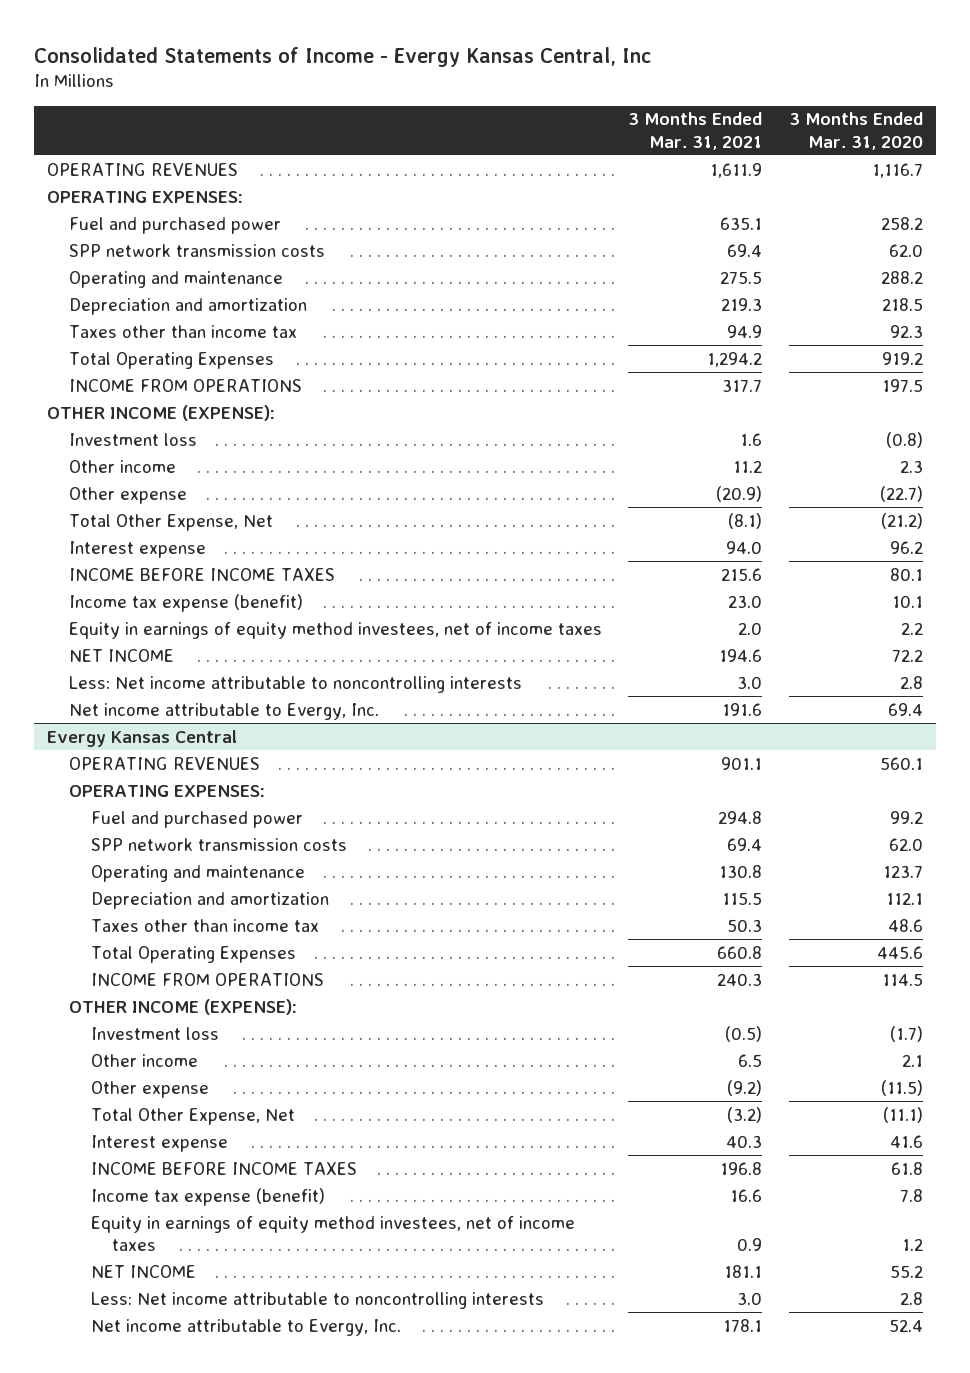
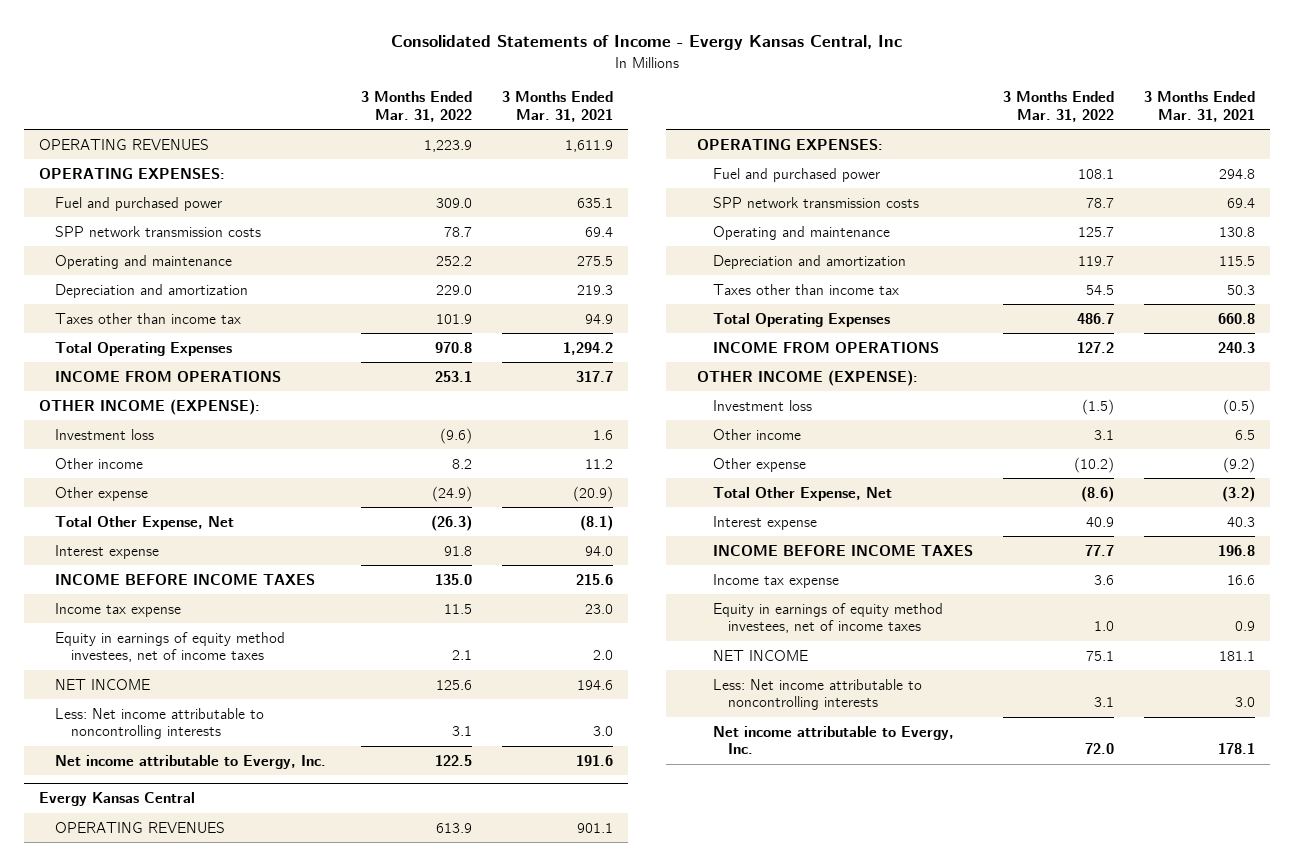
- | 3 Months Ended Mar. 31, 2021 | 3 Months Ended Mar. 31, 2020
+ | 3 Months Ended Mar. 31, 2022 | 3 Months Ended Mar. 31, 2021
- Income tax expense (benefit) | 23.0 | 10.1
+ Income tax expense | 11.5 | 23.0
@ Evergy Kansas Central
- Income tax expense (benefit) | 16.6 | 7.8
+ Income tax expense | 3.6 | 16.6

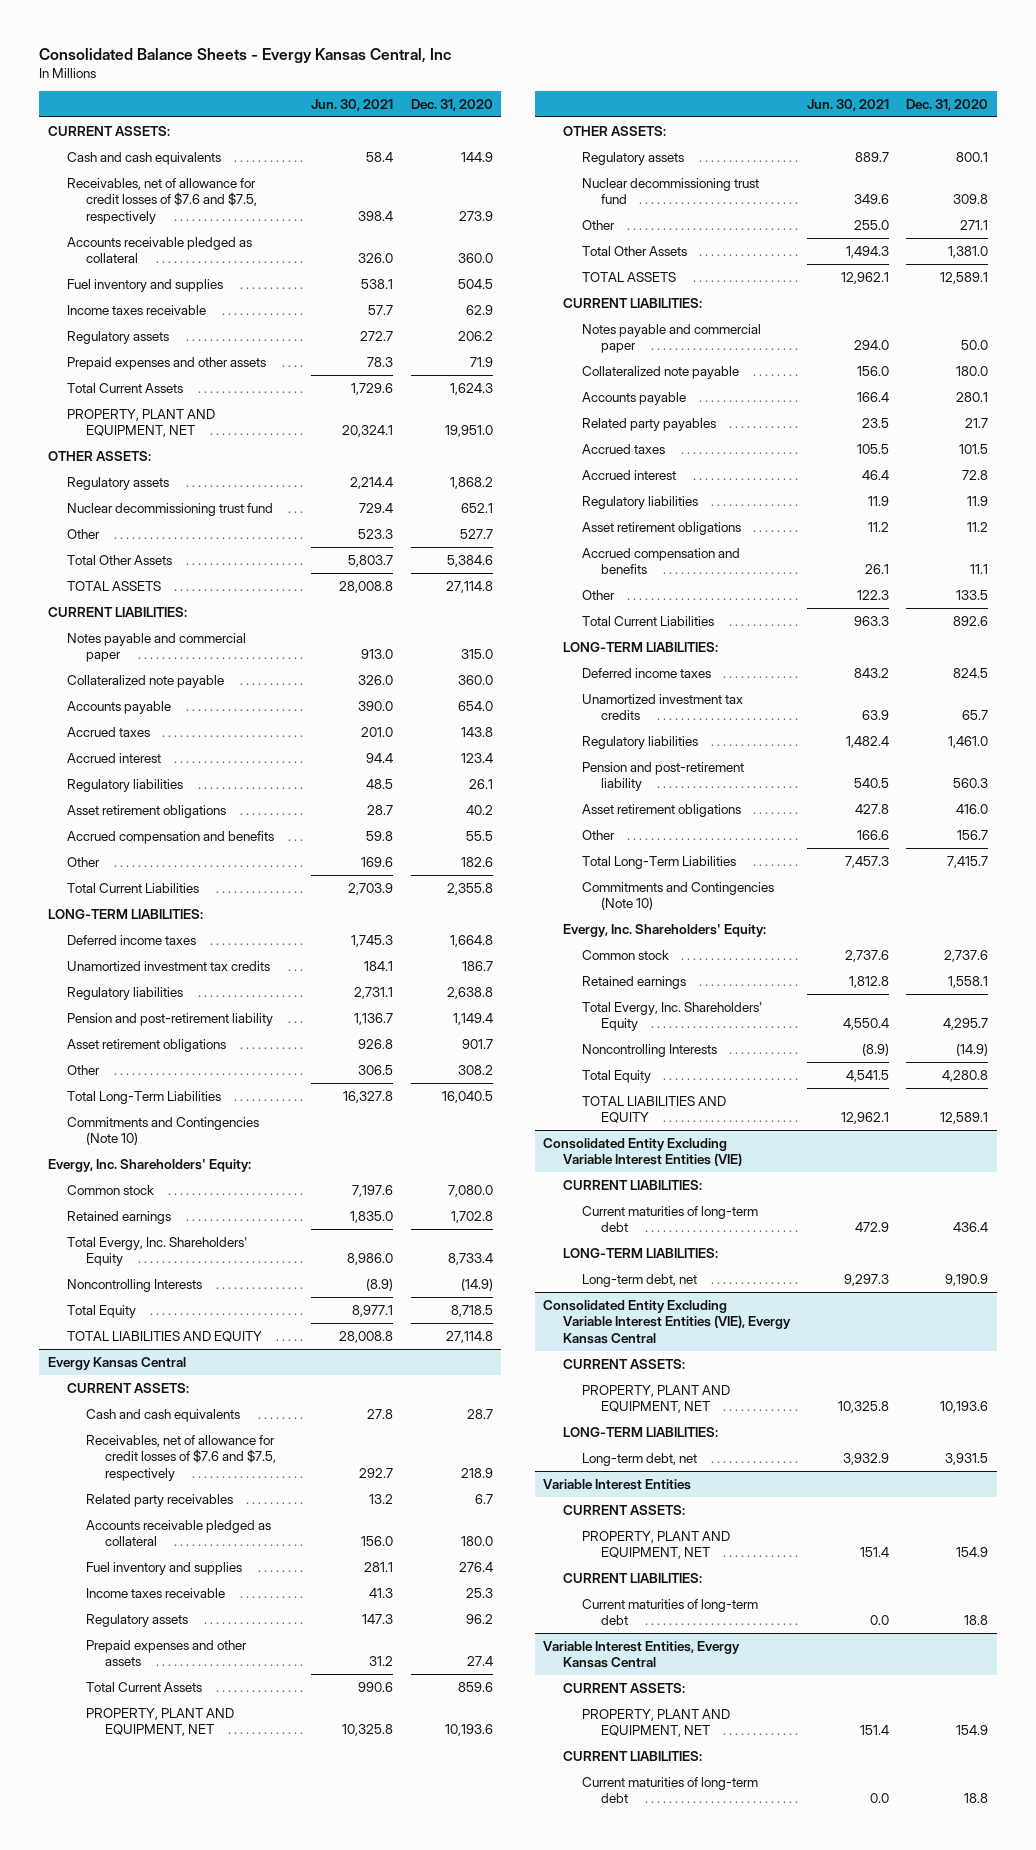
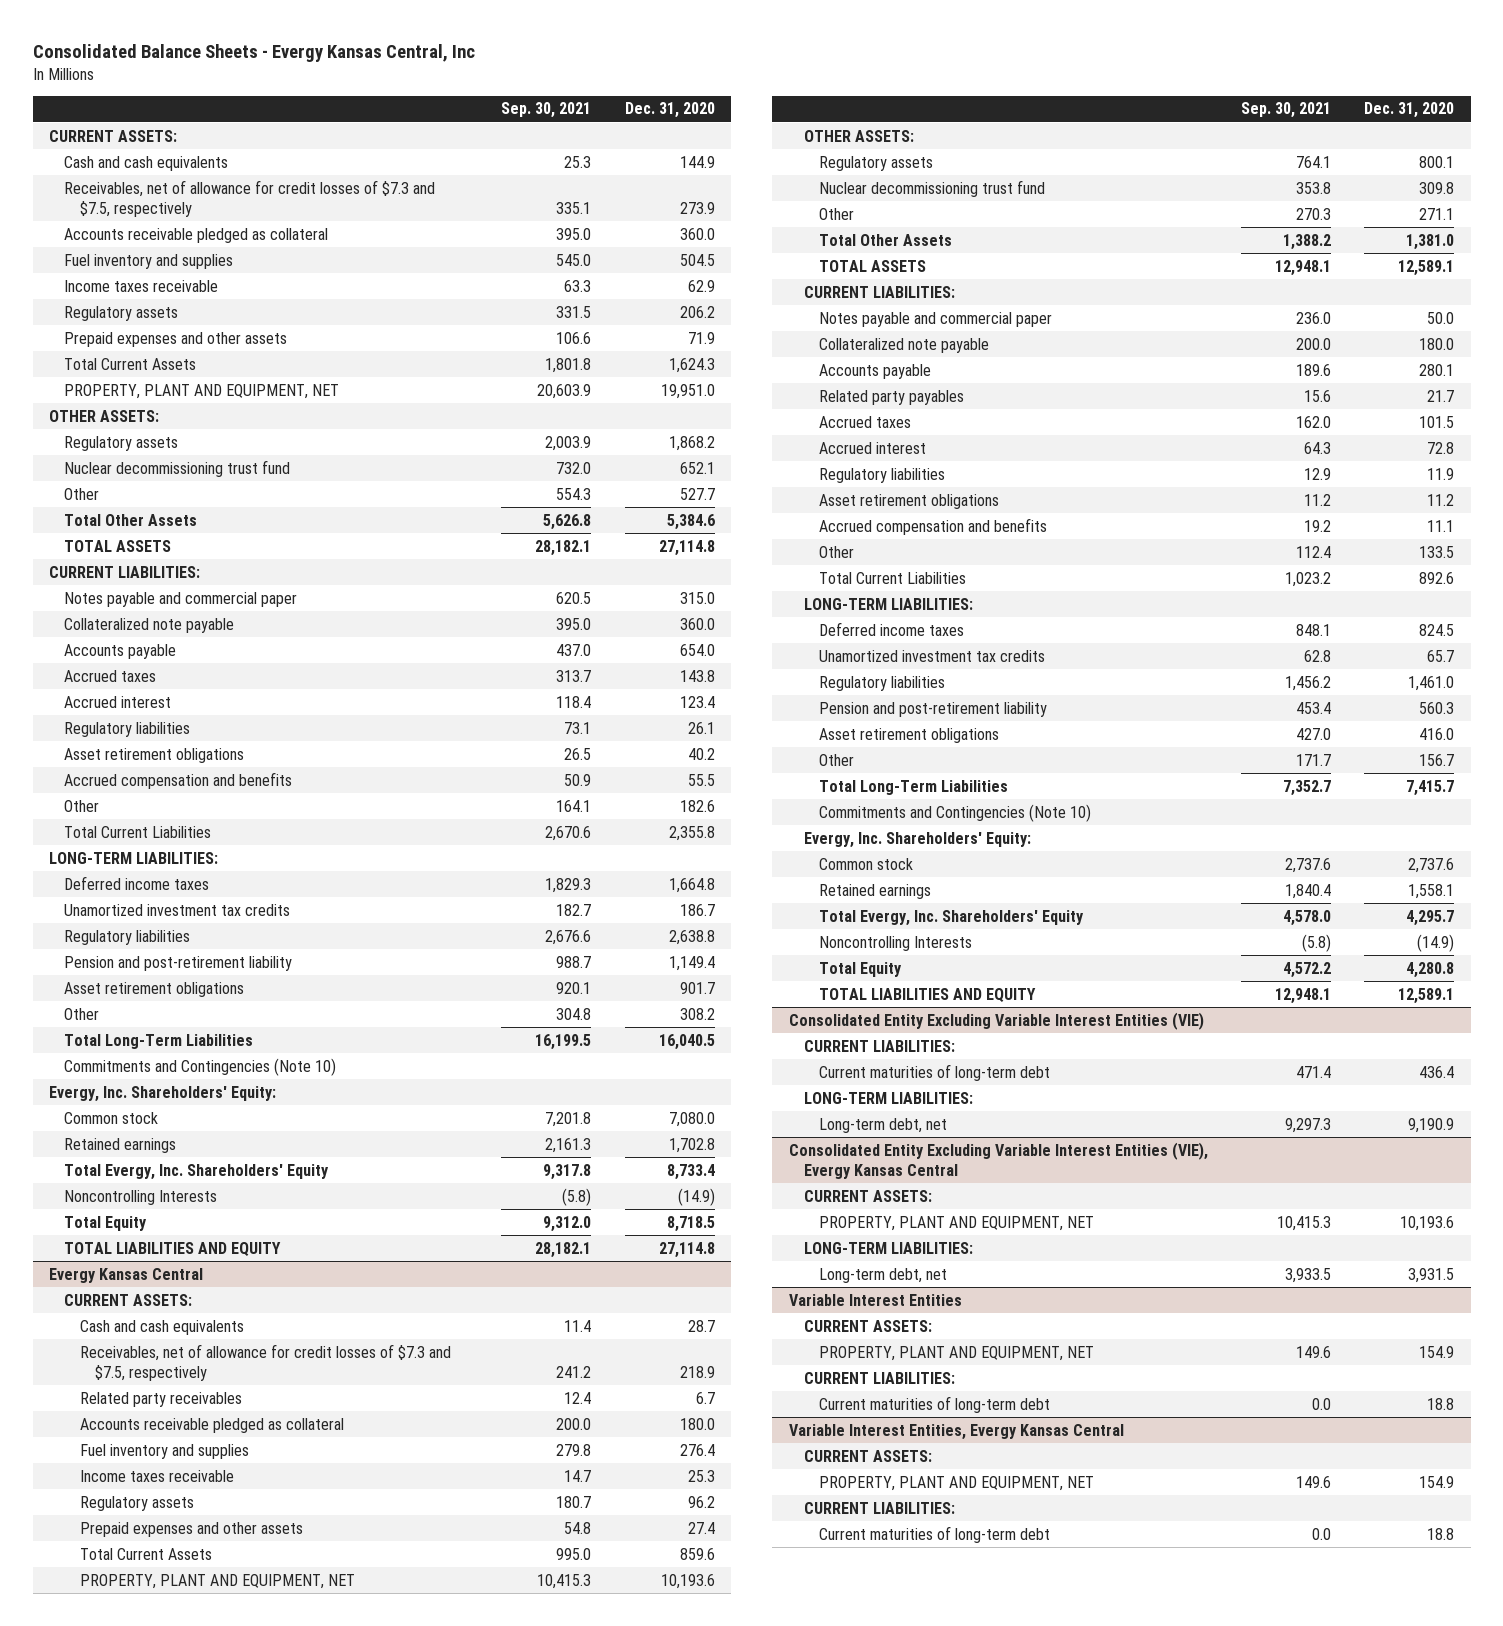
- | Jun. 30, 2021 | Dec. 31, 2020
+ | Sep. 30, 2021 | Dec. 31, 2020
- Receivables, net of allowance for credit losses of $7.6 and $7.5, respectively | 398.4 | 273.9
+ Receivables, net of allowance for credit losses of $7.3 and $7.5, respectively | 335.1 | 273.9
@ Evergy Kansas Central
- Receivables, net of allowance for credit losses of $7.6 and $7.5, respectively | 292.7 | 218.9
+ Receivables, net of allowance for credit losses of $7.3 and $7.5, respectively | 241.2 | 218.9

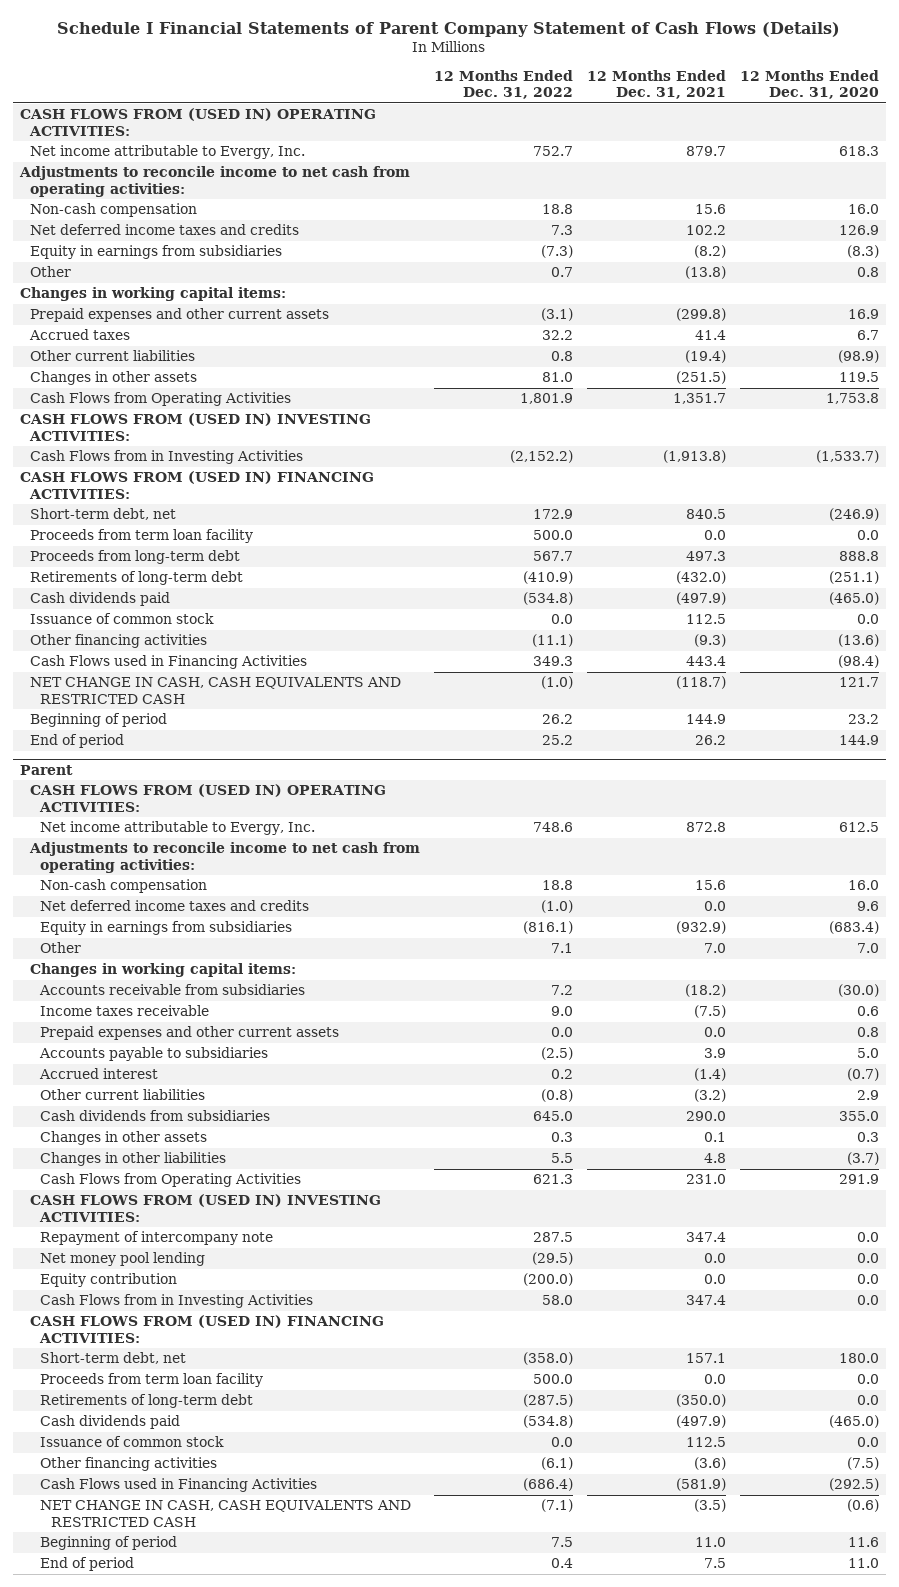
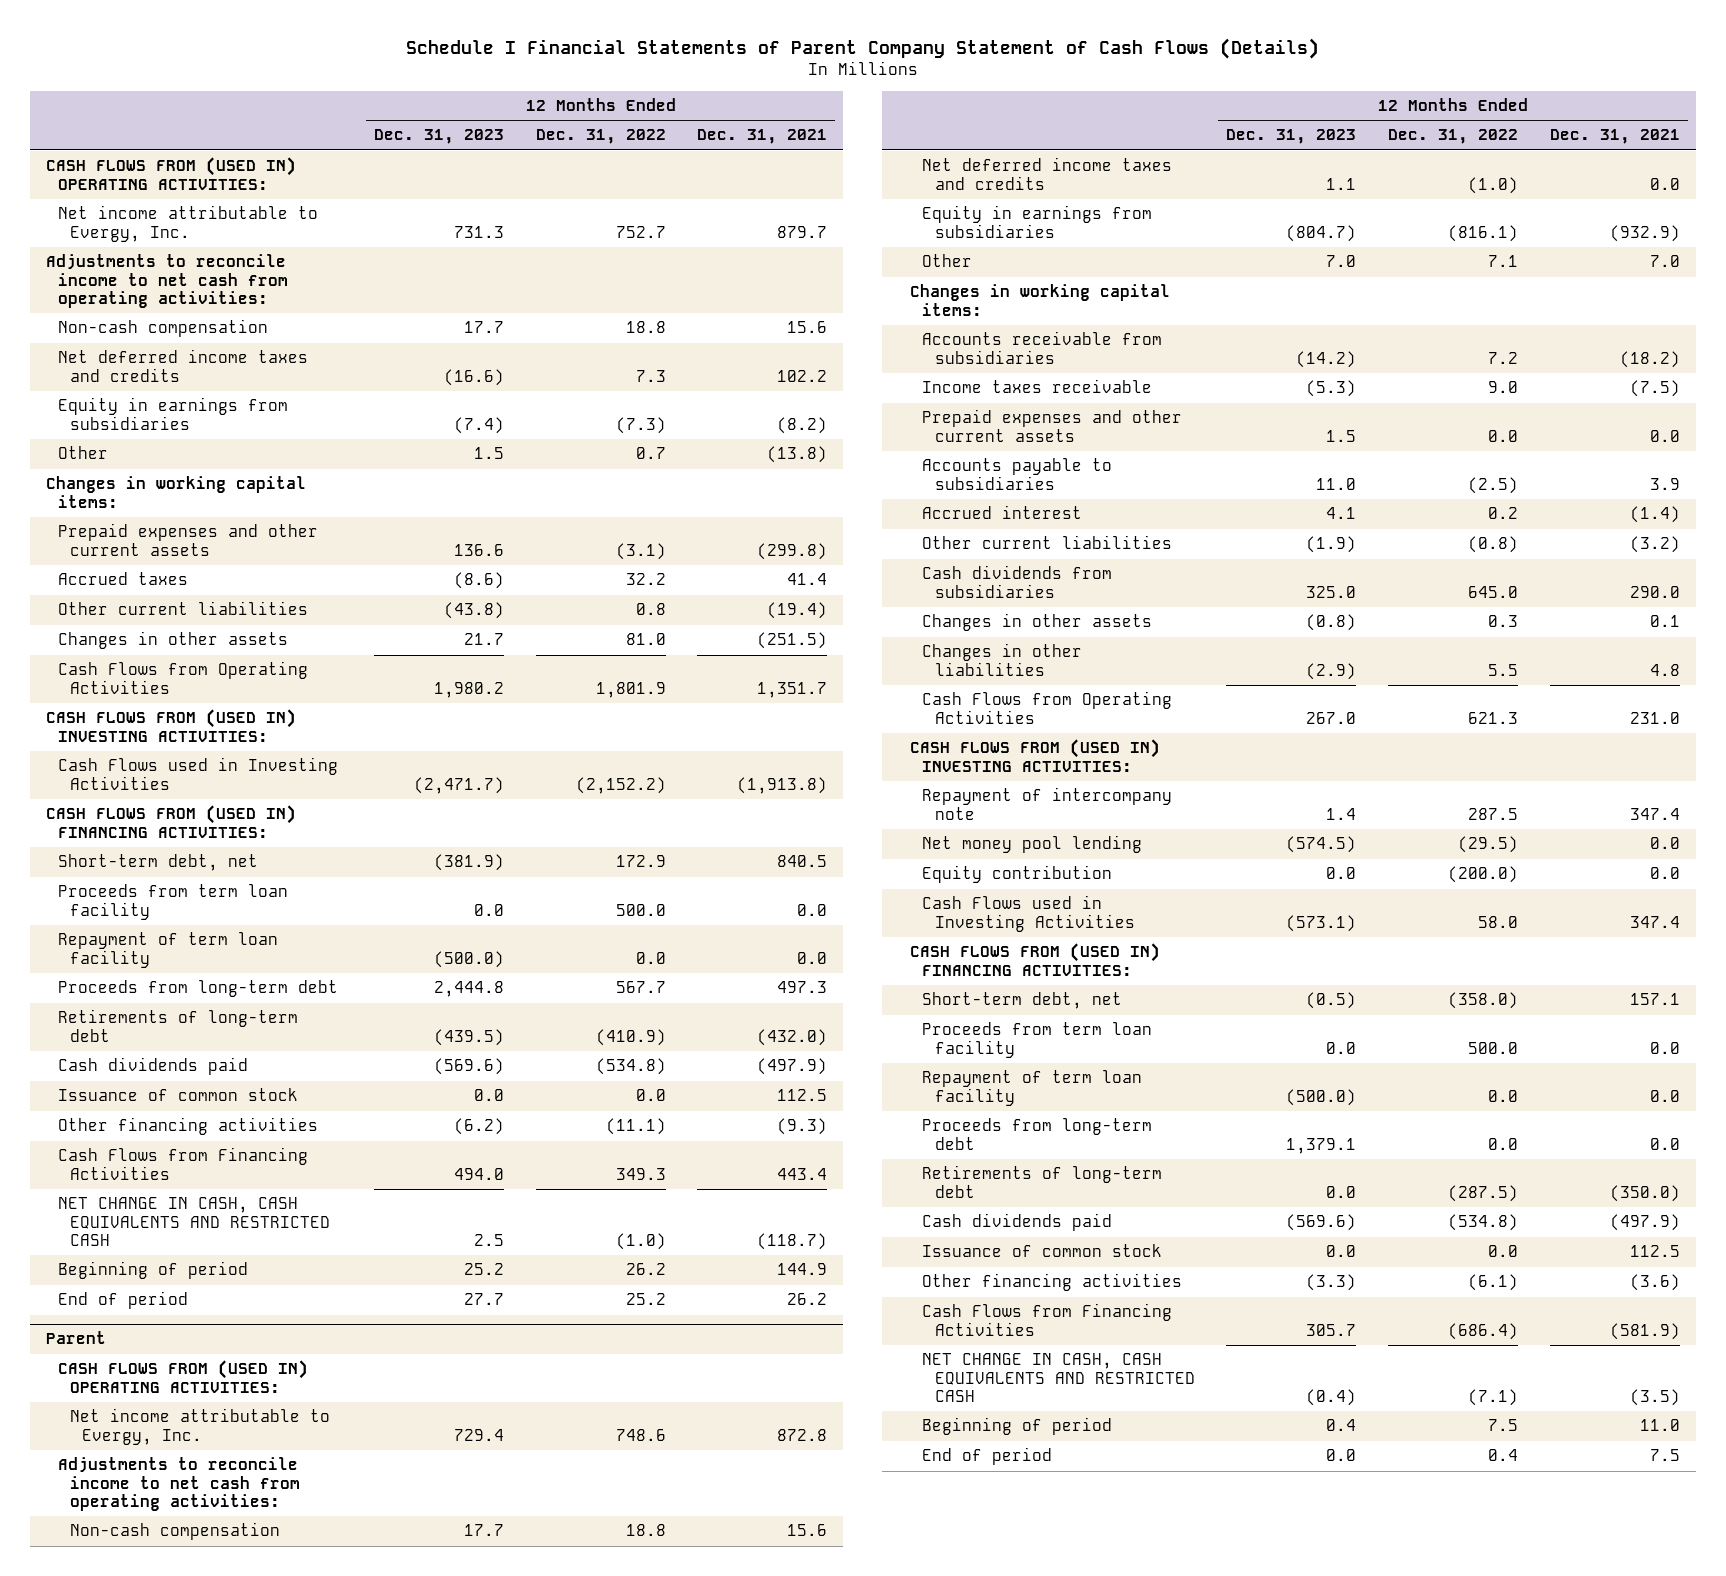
- | 12 Months Ended Dec. 31, 2022 | 12 Months Ended Dec. 31, 2021 | 12 Months Ended Dec. 31, 2020
+ | 12 Months Ended Dec. 31, 2023 | 12 Months Ended Dec. 31, 2022 | 12 Months Ended Dec. 31, 2021
- Cash Flows from in Investing Activities | (2,152.2) | (1,913.8) | (1,533.7)
+ Cash Flows used in Investing Activities | (2,471.7) | (2,152.2) | (1,913.8)
+ Repayment of term loan facility | (500.0) | 0.0 | 0.0
- Cash Flows used in Financing Activities | 349.3 | 443.4 | (98.4)
+ Cash Flows from Financing Activities | 494.0 | 349.3 | 443.4
@ Parent
- Cash Flows from in Investing Activities | 58.0 | 347.4 | 0.0
+ Cash Flows used in Investing Activities | (573.1) | 58.0 | 347.4
+ Repayment of term loan facility | (500.0) | 0.0 | 0.0
+ Proceeds from long-term debt | 1,379.1 | 0.0 | 0.0
- Cash Flows used in Financing Activities | (686.4) | (581.9) | (292.5)
+ Cash Flows from Financing Activities | 305.7 | (686.4) | (581.9)

